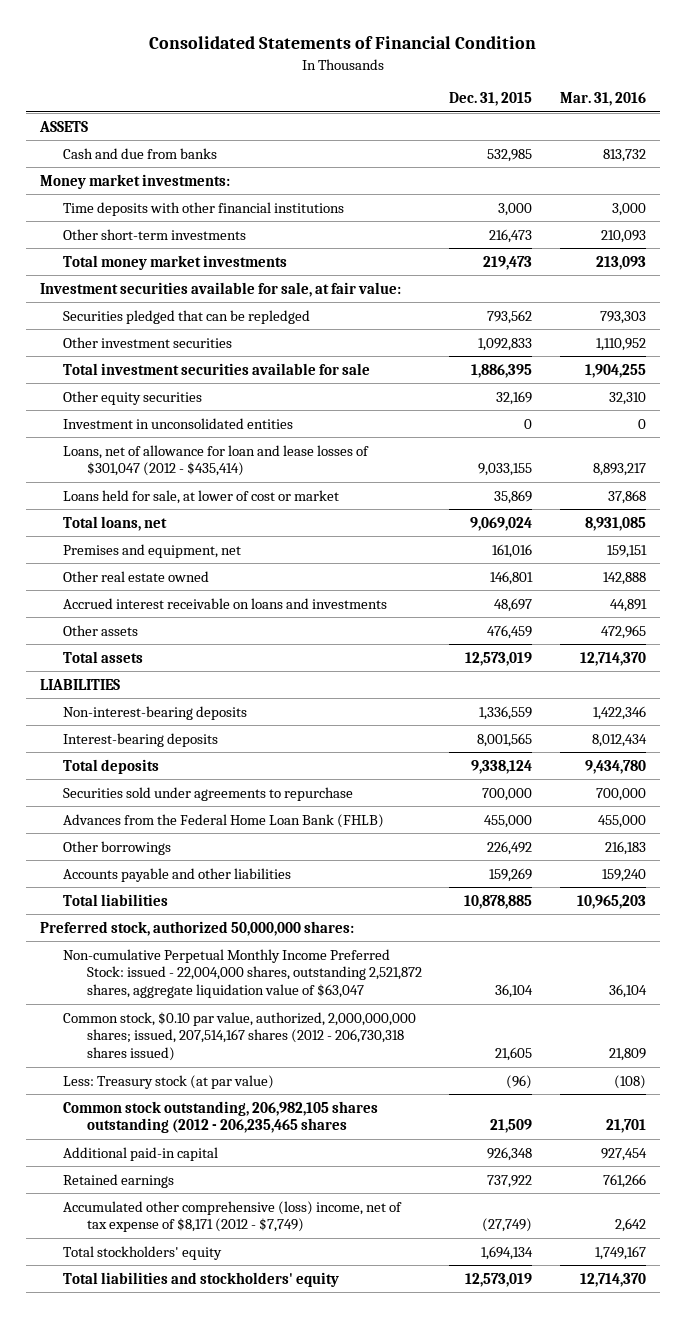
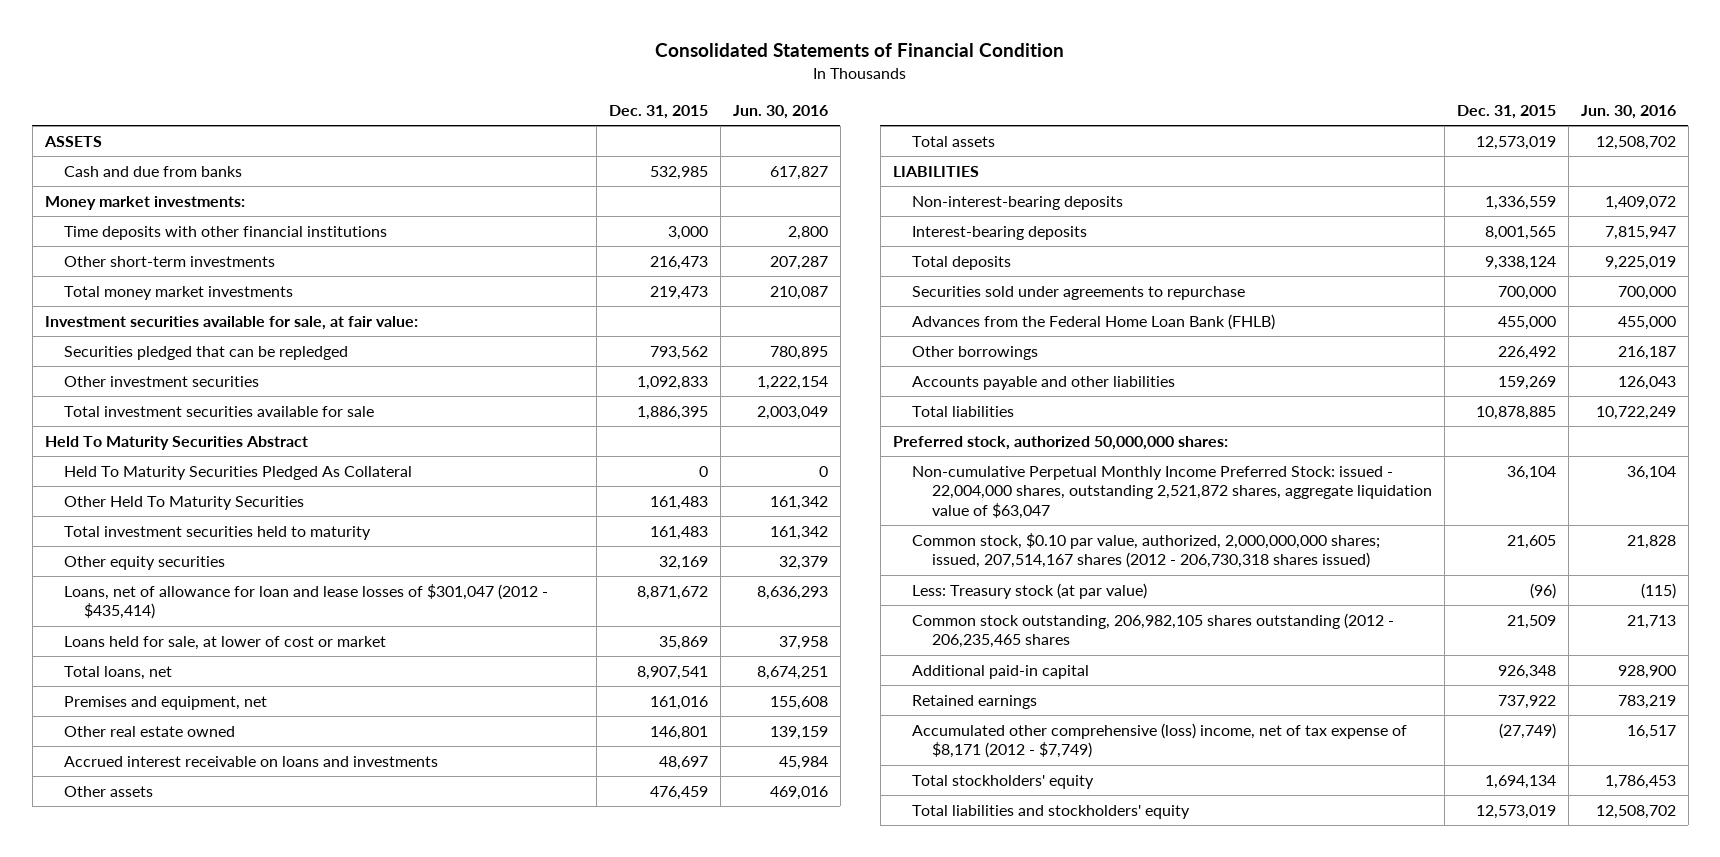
- | Dec. 31, 2015 | Mar. 31, 2016
+ | Dec. 31, 2015 | Jun. 30, 2016
+ Held To Maturity Securities Abstract
+ Held To Maturity Securities Pledged As Collateral | 0 | 0
+ Other Held To Maturity Securities | 161,483 | 161,342
+ Total investment securities held to maturity | 161,483 | 161,342
- Investment in unconsolidated entities | 0 | 0
- Loans, net of allowance for loan and lease losses of $301,047 (2012 - $435,414) | 9,033,155 | 8,893,217
+ Loans, net of allowance for loan and lease losses of $301,047 (2012 - $435,414) | 8,871,672 | 8,636,293
- Total loans, net | 9,069,024 | 8,931,085
+ Total loans, net | 8,907,541 | 8,674,251

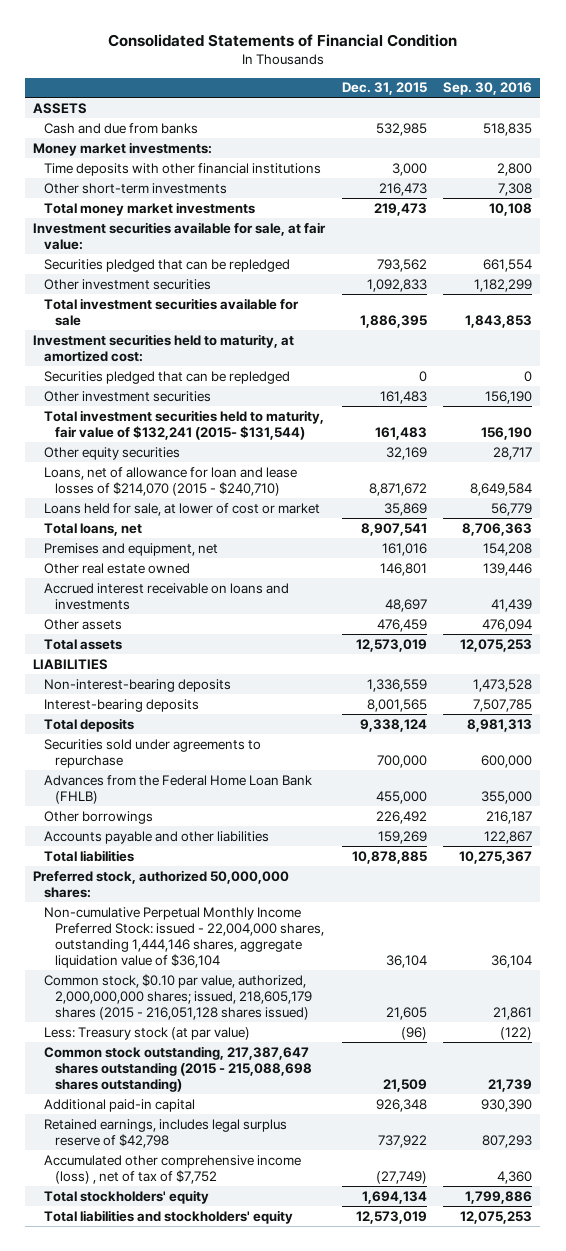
- | Dec. 31, 2015 | Jun. 30, 2016
+ | Dec. 31, 2015 | Sep. 30, 2016
- Held To Maturity Securities Abstract
- Held To Maturity Securities Pledged As Collateral | 0 | 0
- Other Held To Maturity Securities | 161,483 | 161,342
- Total investment securities held to maturity | 161,483 | 161,342
+ Investment securities held to maturity, at amortized cost:
+ Securities pledged that can be repledged | 0 | 0
+ Other investment securities | 161,483 | 156,190
+ Total investment securities held to maturity, fair value of $132,241 (2015- $131,544) | 161,483 | 156,190
- Loans, net of allowance for loan and lease losses of $301,047 (2012 - $435,414) | 8,871,672 | 8,636,293
+ Loans, net of allowance for loan and lease losses of $214,070 (2015 - $240,710) | 8,871,672 | 8,649,584
- Non-cumulative Perpetual Monthly Income Preferred Stock: issued - 22,004,000 shares, outstanding 2,521,872 shares, aggregate liquidation value of $63,047 | 36,104 | 36,104
- Common stock, $0.10 par value, authorized, 2,000,000,000 shares; issued, 207,514,167 shares (2012 - 206,730,318 shares issued) | 21,605 | 21,828
+ Non-cumulative Perpetual Monthly Income Preferred Stock: issued - 22,004,000 shares, outstanding 1,444,146 shares, aggregate liquidation value of $36,104 | 36,104 | 36,104
+ Common stock, $0.10 par value, authorized, 2,000,000,000 shares; issued, 218,605,179 shares (2015 - 216,051,128 shares issued) | 21,605 | 21,861
- Common stock outstanding, 206,982,105 shares outstanding (2012 - 206,235,465 shares | 21,509 | 21,713
+ Common stock outstanding, 217,387,647 shares outstanding (2015 - 215,088,698 shares outstanding) | 21,509 | 21,739
- Retained earnings | 737,922 | 783,219
- Accumulated other comprehensive (loss) income, net of tax expense of $8,171 (2012 - $7,749) | (27,749) | 16,517
+ Retained earnings, includes legal surplus reserve of $42,798 | 737,922 | 807,293
+ Accumulated other comprehensive income (loss) , net of tax of $7,752 | (27,749) | 4,360

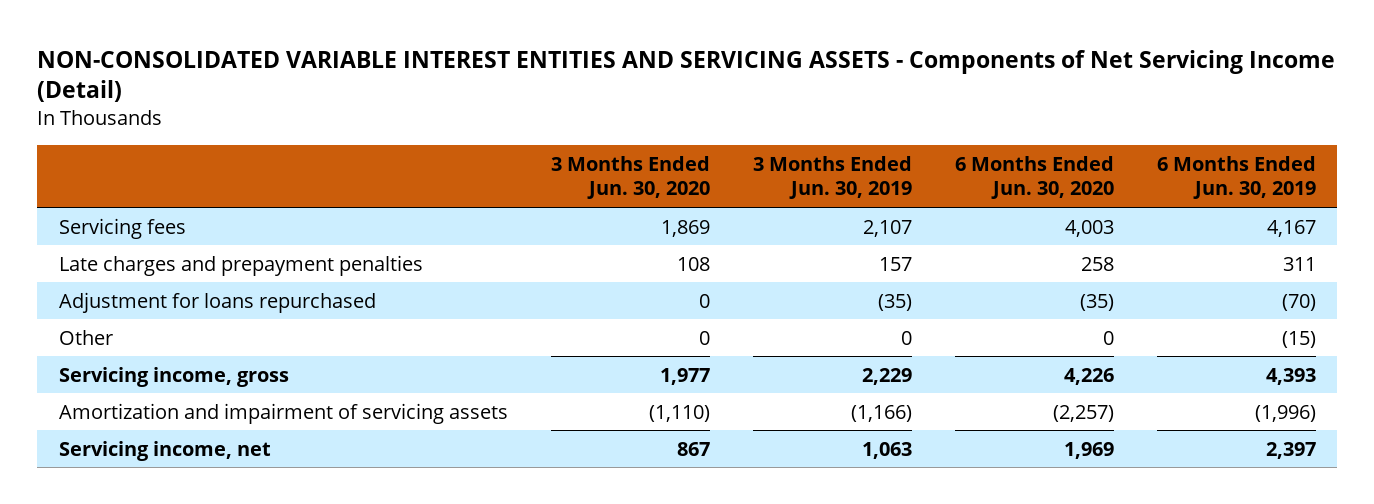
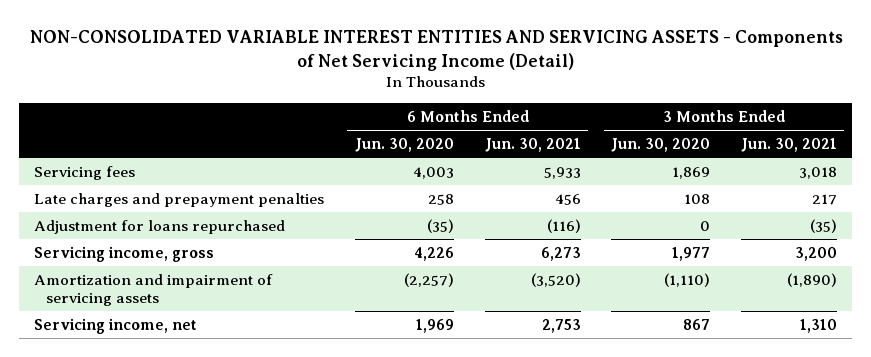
- | 3 Months Ended Jun. 30, 2020 | 3 Months Ended Jun. 30, 2019 | 6 Months Ended Jun. 30, 2020 | 6 Months Ended Jun. 30, 2019
+ | 6 Months Ended Jun. 30, 2020 | 6 Months Ended Jun. 30, 2021 | 3 Months Ended Jun. 30, 2020 | 3 Months Ended Jun. 30, 2021
- Other | 0 | 0 | 0 | (15)

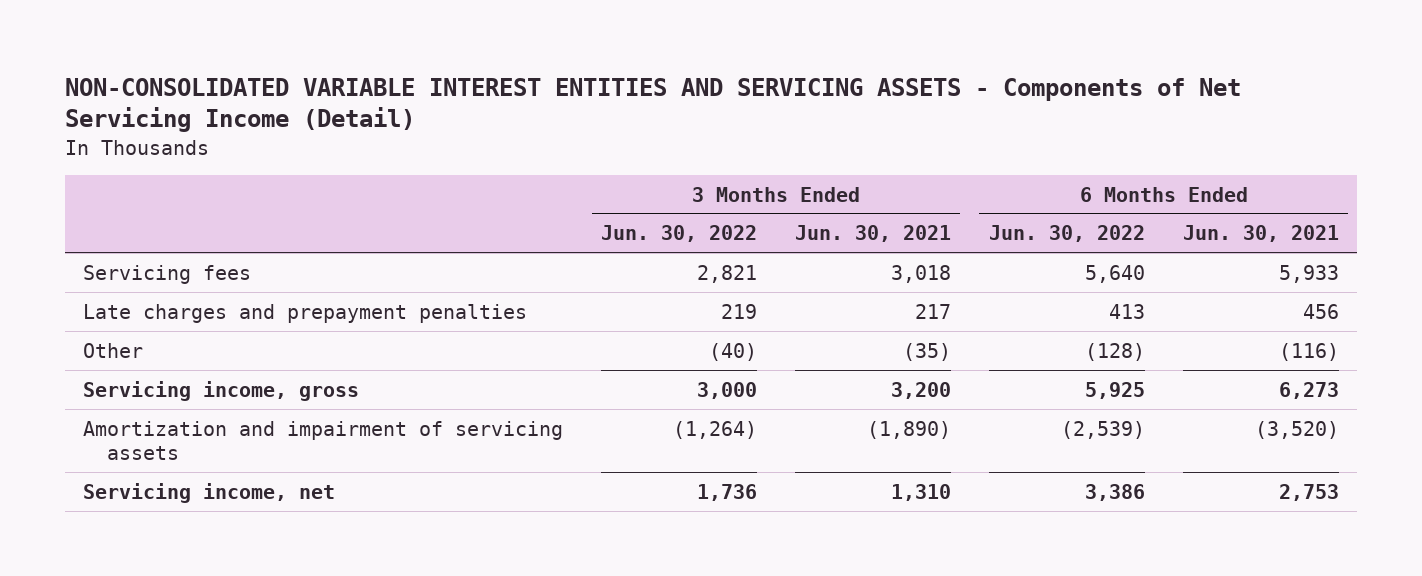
- | 6 Months Ended Jun. 30, 2020 | 6 Months Ended Jun. 30, 2021 | 3 Months Ended Jun. 30, 2020 | 3 Months Ended Jun. 30, 2021
+ | 3 Months Ended Jun. 30, 2022 | 3 Months Ended Jun. 30, 2021 | 6 Months Ended Jun. 30, 2022 | 6 Months Ended Jun. 30, 2021
- Adjustment for loans repurchased | (35) | (116) | 0 | (35)
+ Other | (40) | (35) | (128) | (116)

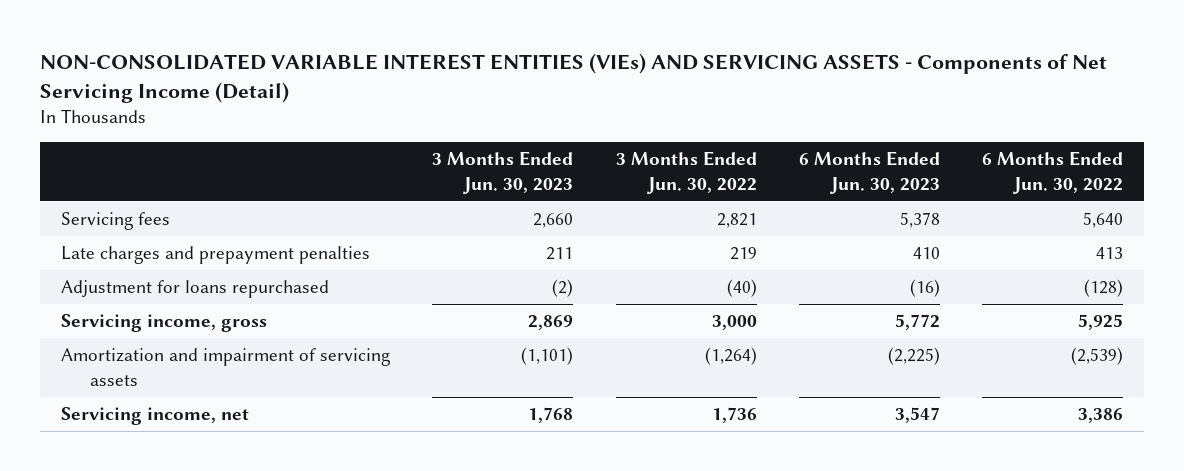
- NON-CONSOLIDATED VARIABLE INTEREST ENTITIES AND SERVICING ASSETS - Components of Net Servicing Income (Detail)
+ NON-CONSOLIDATED VARIABLE INTEREST ENTITIES (VIEs) AND SERVICING ASSETS - Components of Net Servicing Income (Detail)
- | 3 Months Ended Jun. 30, 2022 | 3 Months Ended Jun. 30, 2021 | 6 Months Ended Jun. 30, 2022 | 6 Months Ended Jun. 30, 2021
+ | 3 Months Ended Jun. 30, 2023 | 3 Months Ended Jun. 30, 2022 | 6 Months Ended Jun. 30, 2023 | 6 Months Ended Jun. 30, 2022
- Other | (40) | (35) | (128) | (116)
+ Adjustment for loans repurchased | (2) | (40) | (16) | (128)

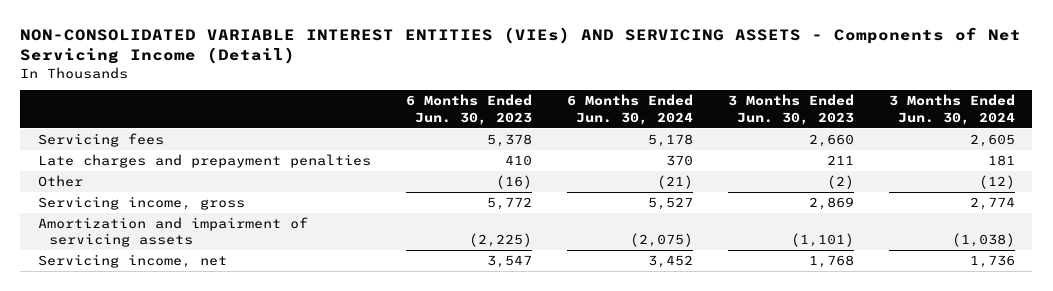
- | 3 Months Ended Jun. 30, 2023 | 3 Months Ended Jun. 30, 2022 | 6 Months Ended Jun. 30, 2023 | 6 Months Ended Jun. 30, 2022
+ | 6 Months Ended Jun. 30, 2023 | 6 Months Ended Jun. 30, 2024 | 3 Months Ended Jun. 30, 2023 | 3 Months Ended Jun. 30, 2024
- Adjustment for loans repurchased | (2) | (40) | (16) | (128)
+ Other | (16) | (21) | (2) | (12)

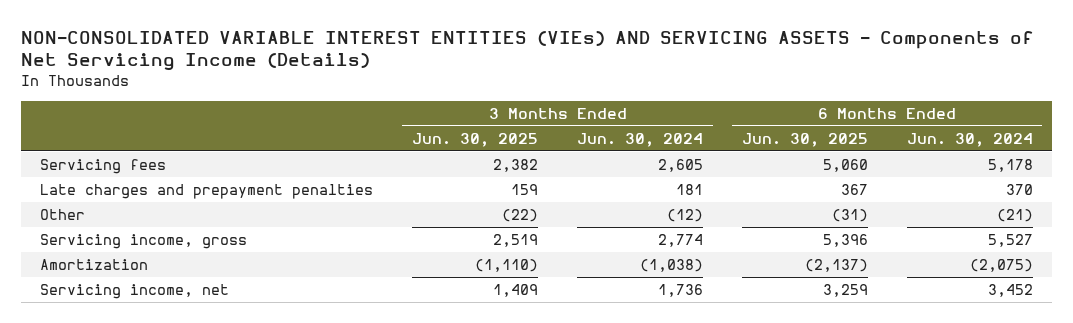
- NON-CONSOLIDATED VARIABLE INTEREST ENTITIES (VIEs) AND SERVICING ASSETS - Components of Net Servicing Income (Detail)
+ NON-CONSOLIDATED VARIABLE INTEREST ENTITIES (VIEs) AND SERVICING ASSETS - Components of Net Servicing Income (Details)
- | 6 Months Ended Jun. 30, 2023 | 6 Months Ended Jun. 30, 2024 | 3 Months Ended Jun. 30, 2023 | 3 Months Ended Jun. 30, 2024
+ | 3 Months Ended Jun. 30, 2025 | 3 Months Ended Jun. 30, 2024 | 6 Months Ended Jun. 30, 2025 | 6 Months Ended Jun. 30, 2024
- Amortization and impairment of servicing assets | (2,225) | (2,075) | (1,101) | (1,038)
+ Amortization | (1,110) | (1,038) | (2,137) | (2,075)

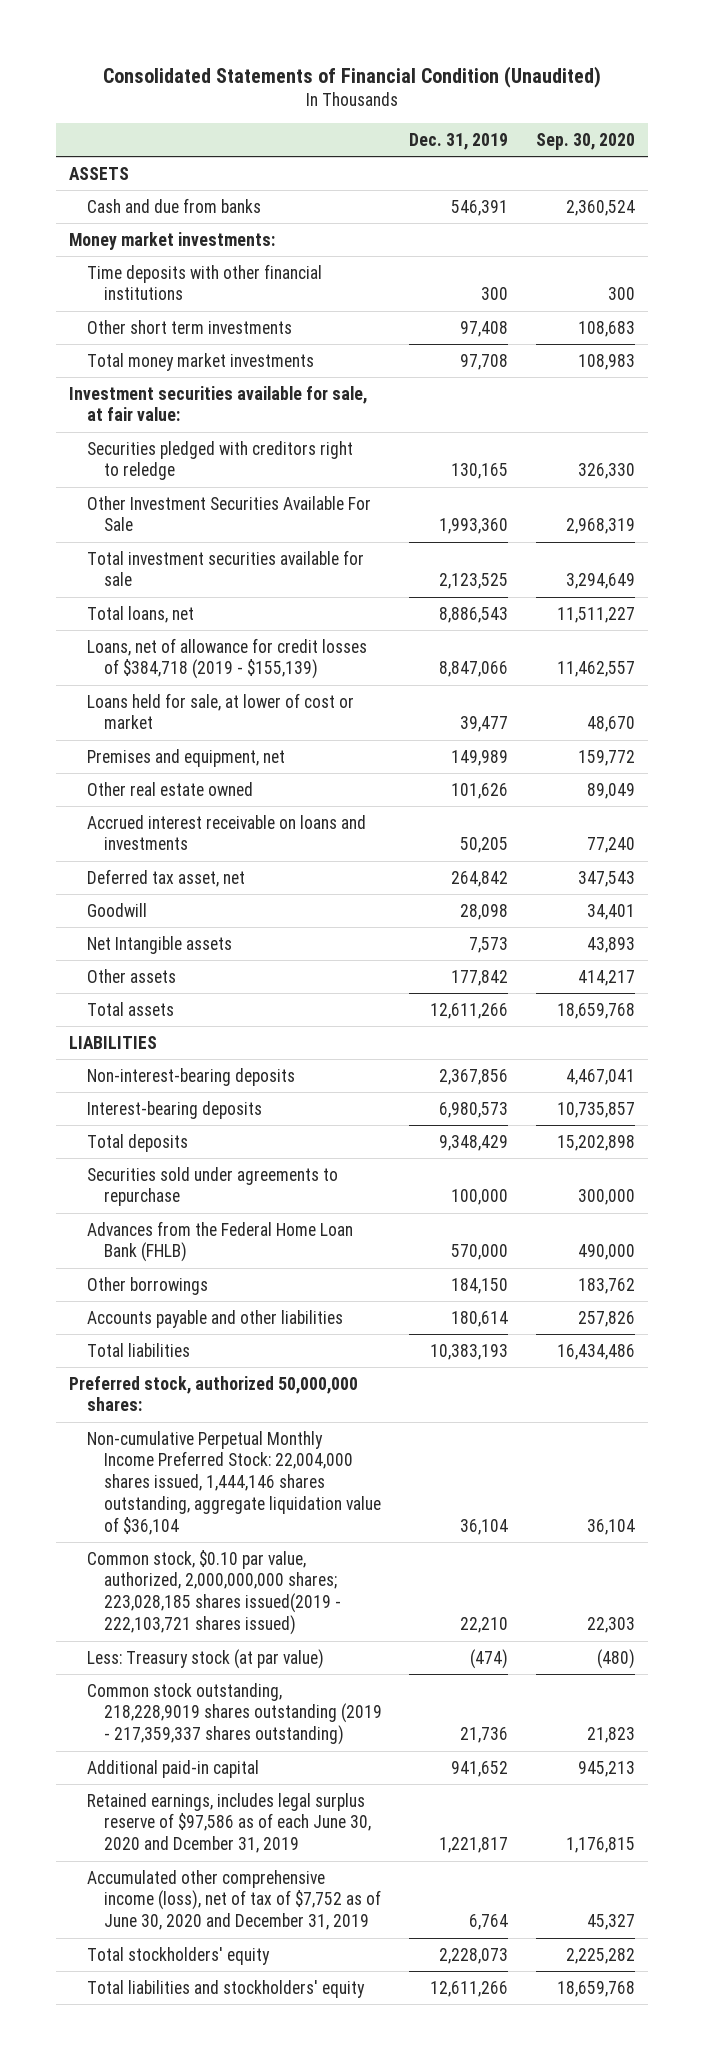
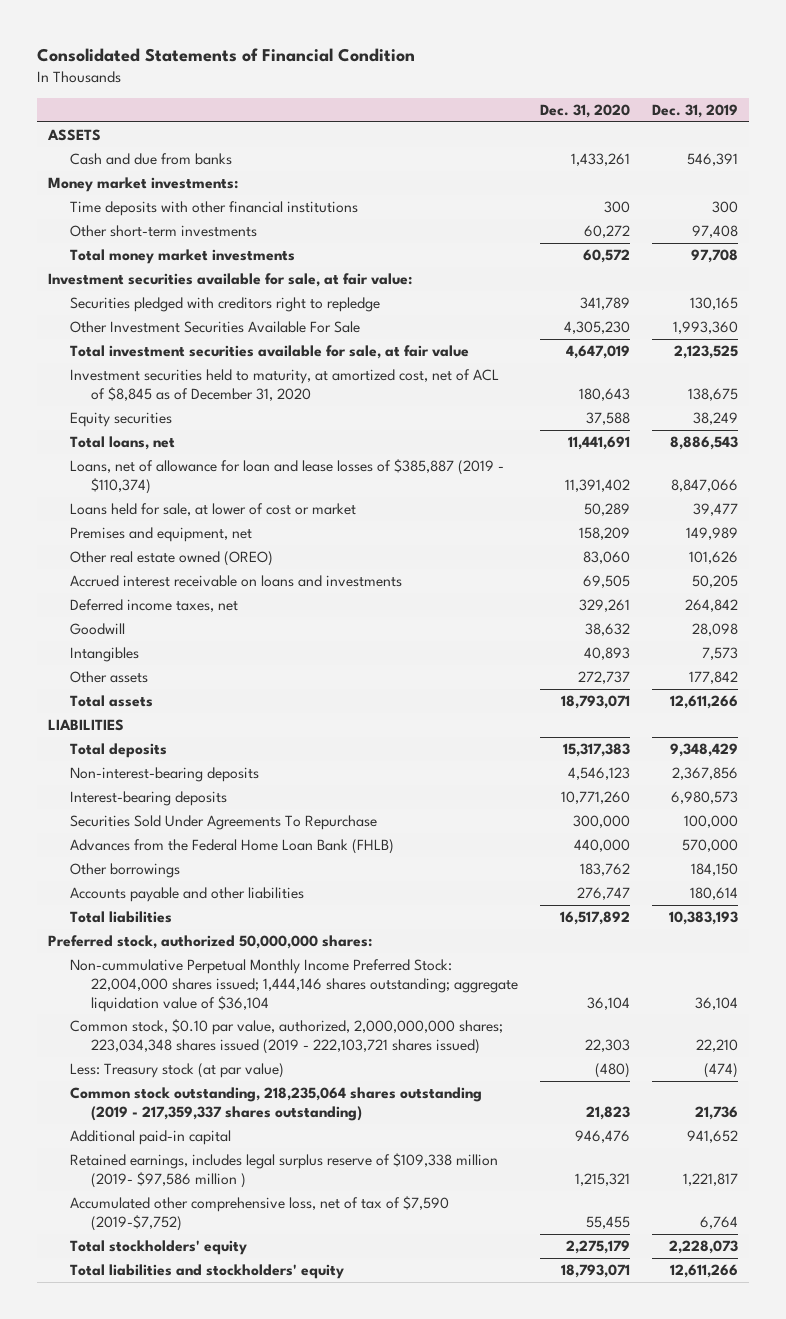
- Consolidated Statements of Financial Condition (Unaudited)
+ Consolidated Statements of Financial Condition
- | Dec. 31, 2019 | Sep. 30, 2020
+ | Dec. 31, 2020 | Dec. 31, 2019
- Other short term investments | 97,408 | 108,683
+ Other short-term investments | 60,272 | 97,408
- Securities pledged with creditors right to reledge | 130,165 | 326,330
+ Securities pledged with creditors right to repledge | 341,789 | 130,165
- Total investment securities available for sale | 2,123,525 | 3,294,649
+ Total investment securities available for sale, at fair value | 4,647,019 | 2,123,525
+ Investment securities held to maturity, at amortized cost, net of ACL of $8,845 as of December 31, 2020 | 180,643 | 138,675
+ Equity securities | 37,588 | 38,249
- Loans, net of allowance for credit losses of $384,718 (2019 - $155,139) | 8,847,066 | 11,462,557
+ Loans, net of allowance for loan and lease losses of $385,887 (2019 - $110,374) | 11,391,402 | 8,847,066
- Other real estate owned | 101,626 | 89,049
+ Other real estate owned (OREO) | 83,060 | 101,626
- Deferred tax asset, net | 264,842 | 347,543
+ Deferred income taxes, net | 329,261 | 264,842
- Net Intangible assets | 7,573 | 43,893
+ Intangibles | 40,893 | 7,573
moved up: Total deposits | 15,317,383 | 9,348,429
- Securities sold under agreements to repurchase | 100,000 | 300,000
+ Securities Sold Under Agreements To Repurchase | 300,000 | 100,000
- Non-cumulative Perpetual Monthly Income Preferred Stock: 22,004,000 shares issued, 1,444,146 shares outstanding, aggregate liquidation value of $36,104 | 36,104 | 36,104
- Common stock, $0.10 par value, authorized, 2,000,000,000 shares; 223,028,185 shares issued(2019 - 222,103,721 shares issued) | 22,210 | 22,303
+ Non-cummulative Perpetual Monthly Income Preferred Stock: 22,004,000 shares issued; 1,444,146 shares outstanding; aggregate liquidation value of $36,104 | 36,104 | 36,104
+ Common stock, $0.10 par value, authorized, 2,000,000,000 shares; 223,034,348 shares issued (2019 - 222,103,721 shares issued) | 22,303 | 22,210
- Common stock outstanding, 218,228,9019 shares outstanding (2019 - 217,359,337 shares outstanding) | 21,736 | 21,823
+ Common stock outstanding, 218,235,064 shares outstanding (2019 - 217,359,337 shares outstanding) | 21,823 | 21,736
- Retained earnings, includes legal surplus reserve of $97,586 as of each June 30, 2020 and Dcember 31, 2019 | 1,221,817 | 1,176,815
- Accumulated other comprehensive income (loss), net of tax of $7,752 as of June 30, 2020 and December 31, 2019 | 6,764 | 45,327
+ Retained earnings, includes legal surplus reserve of $109,338 million (2019- $97,586 million ) | 1,215,321 | 1,221,817
+ Accumulated other comprehensive loss, net of tax of $7,590 (2019-$7,752) | 55,455 | 6,764

